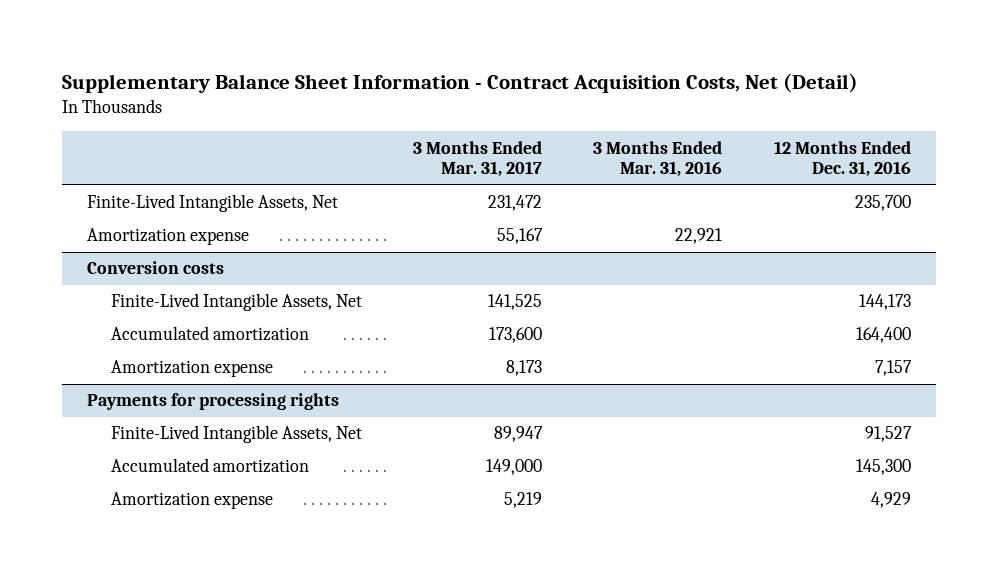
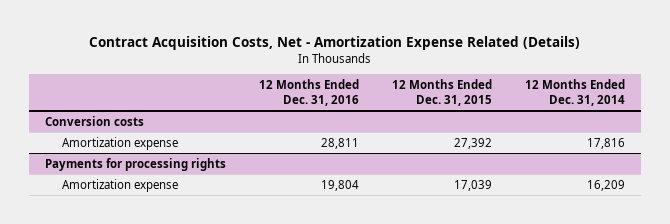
- Supplementary Balance Sheet Information - Contract Acquisition Costs, Net (Detail)
+ Contract Acquisition Costs, Net - Amortization Expense Related (Details)
- | 3 Months Ended Mar. 31, 2017 | 3 Months Ended Mar. 31, 2016 | 12 Months Ended Dec. 31, 2016
+ | 12 Months Ended Dec. 31, 2016 | 12 Months Ended Dec. 31, 2015 | 12 Months Ended Dec. 31, 2014
- Finite-Lived Intangible Assets, Net | 231,472 | | 235,700
- Amortization expense | 55,167 | 22,921 |
@ Conversion costs
- Finite-Lived Intangible Assets, Net | 141,525 | | 144,173
- Accumulated amortization | 173,600 | | 164,400
- Amortization expense | 8,173 | | 7,157
+ Amortization expense | 28,811 | 27,392 | 17,816
@ Payments for processing rights
- Finite-Lived Intangible Assets, Net | 89,947 | | 91,527
- Accumulated amortization | 149,000 | | 145,300
- Amortization expense | 5,219 | | 4,929
+ Amortization expense | 19,804 | 17,039 | 16,209

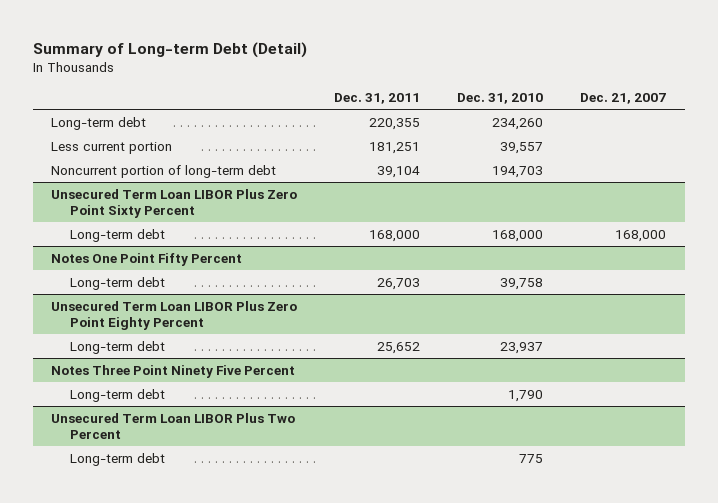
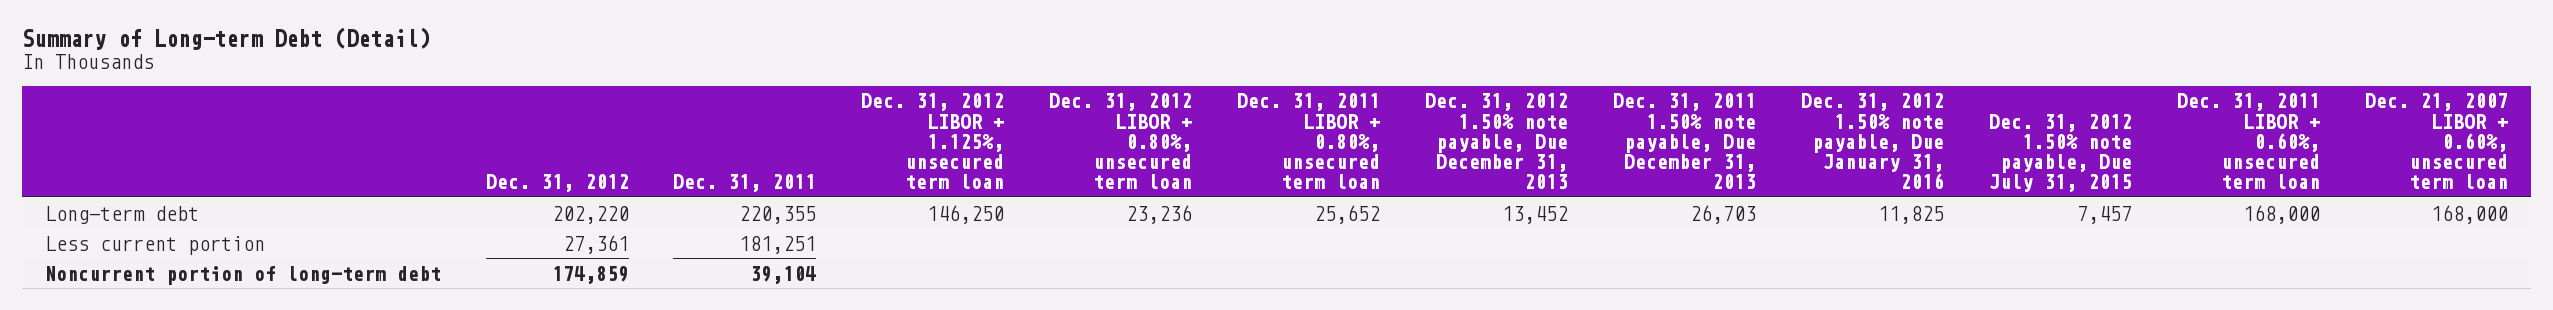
- | Dec. 31, 2011 | Dec. 31, 2010 | Dec. 21, 2007
+ | Dec. 31, 2012 | Dec. 31, 2011 | Dec. 31, 2012 LIBOR + 1.125%, unsecured term loan | Dec. 31, 2012 LIBOR + 0.80%, unsecured term loan | Dec. 31, 2011 LIBOR + 0.80%, unsecured term loan | Dec. 31, 2012 1.50% note payable, Due December 31, 2013 | Dec. 31, 2011 1.50% note payable, Due December 31, 2013 | Dec. 31, 2012 1.50% note payable, Due January 31, 2016 | Dec. 31, 2012 1.50% note payable, Due July 31, 2015 | Dec. 31, 2011 LIBOR + 0.60%, unsecured term loan | Dec. 21, 2007 LIBOR + 0.60%, unsecured term loan
- Unsecured Term Loan LIBOR Plus Zero Point Sixty Percent
- Long-term debt | 168,000 | 168,000 | 168,000
- Notes One Point Fifty Percent
- Long-term debt | 26,703 | 39,758 |
- Unsecured Term Loan LIBOR Plus Zero Point Eighty Percent
- Long-term debt | 25,652 | 23,937 |
- Notes Three Point Ninety Five Percent
- Long-term debt | | 1,790 |
- Unsecured Term Loan LIBOR Plus Two Percent
- Long-term debt | | 775 |

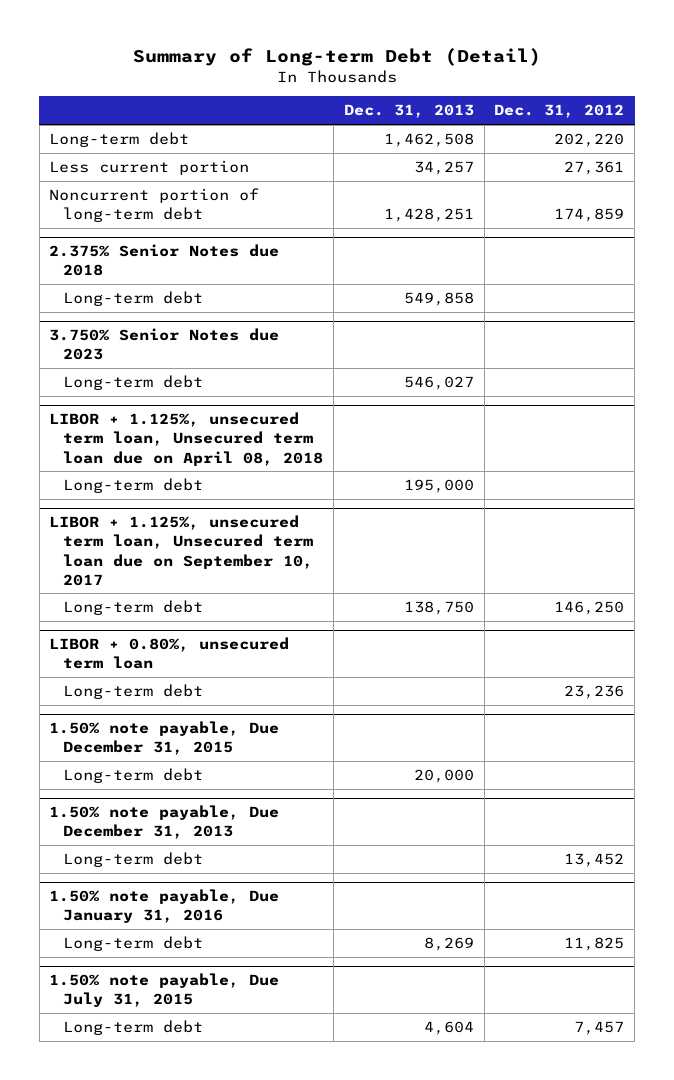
- | Dec. 31, 2012 | Dec. 31, 2011 | Dec. 31, 2012 LIBOR + 1.125%, unsecured term loan | Dec. 31, 2012 LIBOR + 0.80%, unsecured term loan | Dec. 31, 2011 LIBOR + 0.80%, unsecured term loan | Dec. 31, 2012 1.50% note payable, Due December 31, 2013 | Dec. 31, 2011 1.50% note payable, Due December 31, 2013 | Dec. 31, 2012 1.50% note payable, Due January 31, 2016 | Dec. 31, 2012 1.50% note payable, Due July 31, 2015 | Dec. 31, 2011 LIBOR + 0.60%, unsecured term loan | Dec. 21, 2007 LIBOR + 0.60%, unsecured term loan
+ | Dec. 31, 2013 | Dec. 31, 2012
+ 2.375% Senior Notes due 2018
+ Long-term debt | 549,858 |
+ 3.750% Senior Notes due 2023
+ Long-term debt | 546,027 |
+ LIBOR + 1.125%, unsecured term loan, Unsecured term loan due on April 08, 2018
+ Long-term debt | 195,000 |
+ LIBOR + 1.125%, unsecured term loan, Unsecured term loan due on September 10, 2017
+ Long-term debt | 138,750 | 146,250
+ LIBOR + 0.80%, unsecured term loan
+ Long-term debt | | 23,236
+ 1.50% note payable, Due December 31, 2015
+ Long-term debt | 20,000 |
+ 1.50% note payable, Due December 31, 2013
+ Long-term debt | | 13,452
+ 1.50% note payable, Due January 31, 2016
+ Long-term debt | 8,269 | 11,825
+ 1.50% note payable, Due July 31, 2015
+ Long-term debt | 4,604 | 7,457

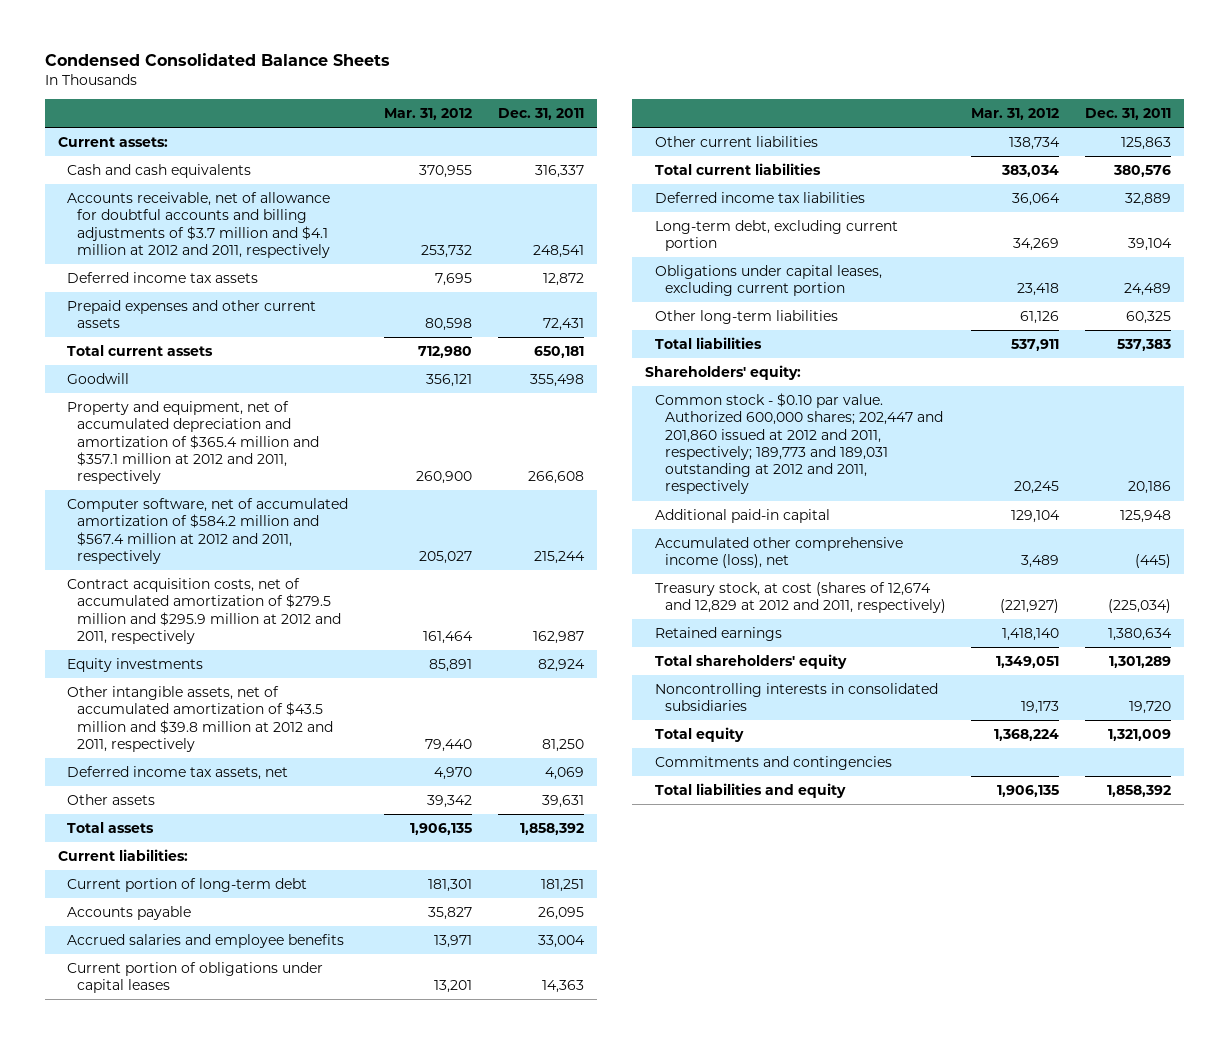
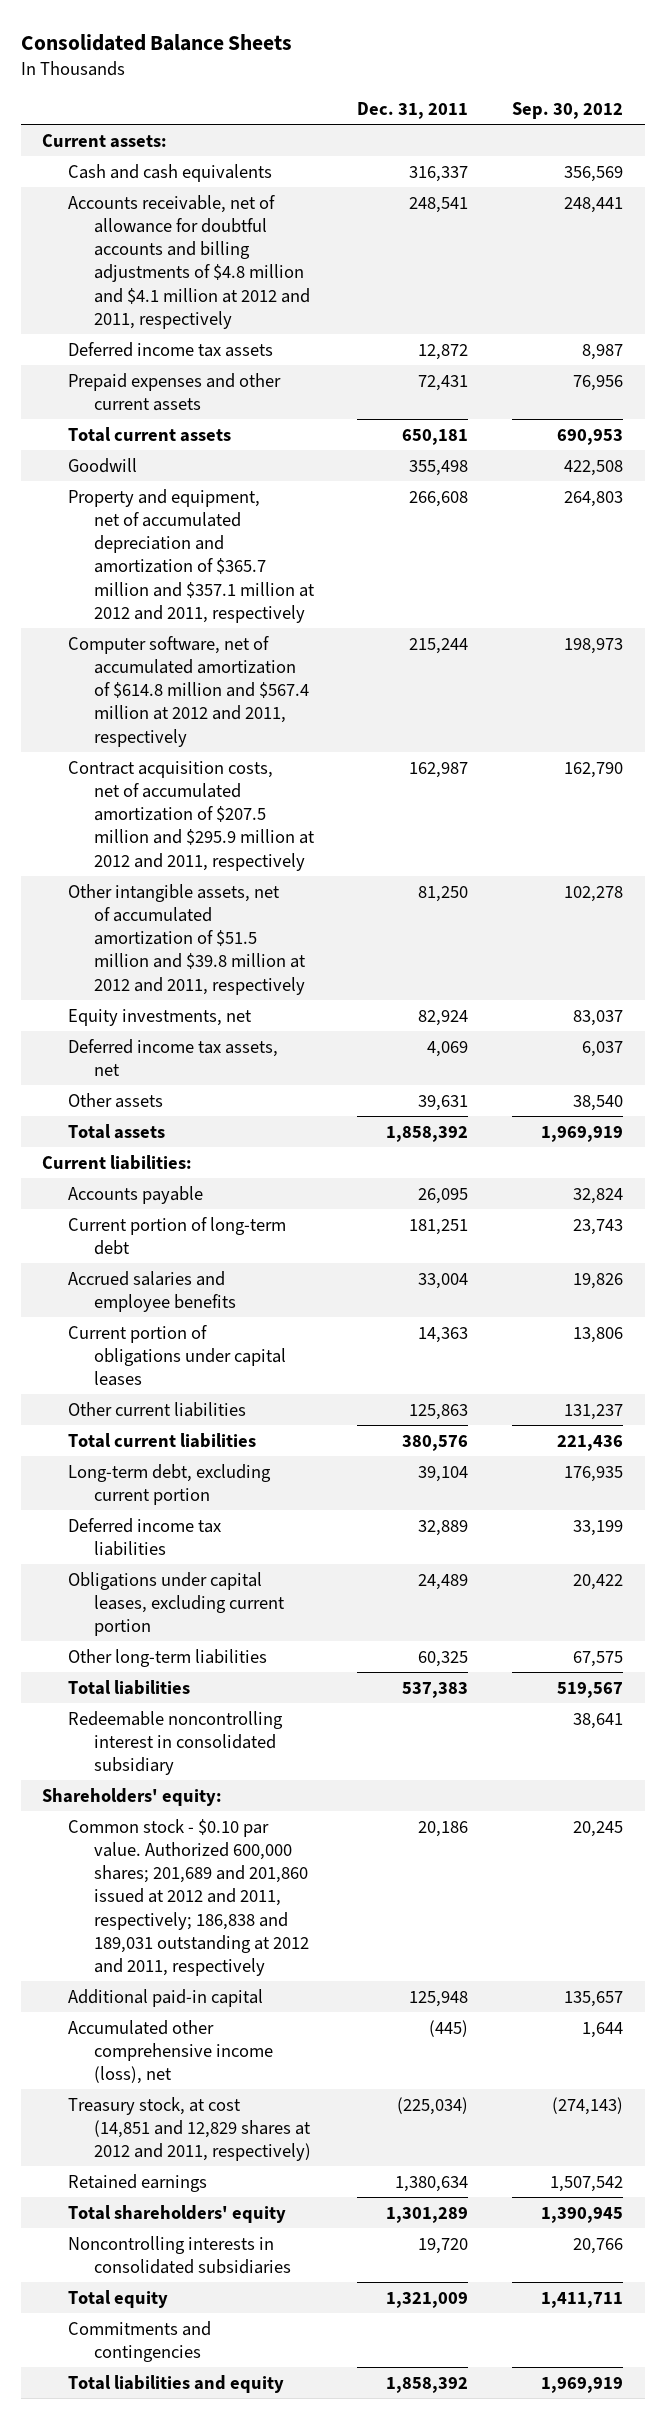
- Condensed Consolidated Balance Sheets
+ Consolidated Balance Sheets
- | Mar. 31, 2012 | Dec. 31, 2011
+ | Dec. 31, 2011 | Sep. 30, 2012
- Accounts receivable, net of allowance for doubtful accounts and billing adjustments of $3.7 million and $4.1 million at 2012 and 2011, respectively | 253,732 | 248,541
+ Accounts receivable, net of allowance for doubtful accounts and billing adjustments of $4.8 million and $4.1 million at 2012 and 2011, respectively | 248,541 | 248,441
- Property and equipment, net of accumulated depreciation and amortization of $365.4 million and $357.1 million at 2012 and 2011, respectively | 260,900 | 266,608
- Computer software, net of accumulated amortization of $584.2 million and $567.4 million at 2012 and 2011, respectively | 205,027 | 215,244
- Contract acquisition costs, net of accumulated amortization of $279.5 million and $295.9 million at 2012 and 2011, respectively | 161,464 | 162,987
- Equity investments | 85,891 | 82,924
- Other intangible assets, net of accumulated amortization of $43.5 million and $39.8 million at 2012 and 2011, respectively | 79,440 | 81,250
+ Property and equipment, net of accumulated depreciation and amortization of $365.7 million and $357.1 million at 2012 and 2011, respectively | 266,608 | 264,803
+ Computer software, net of accumulated amortization of $614.8 million and $567.4 million at 2012 and 2011, respectively | 215,244 | 198,973
+ Contract acquisition costs, net of accumulated amortization of $207.5 million and $295.9 million at 2012 and 2011, respectively | 162,987 | 162,790
+ Other intangible assets, net of accumulated amortization of $51.5 million and $39.8 million at 2012 and 2011, respectively | 81,250 | 102,278
+ Equity investments, net | 82,924 | 83,037
moved down: Current portion of long-term debt | 181,251 | 23,743
moved down: Deferred income tax liabilities | 32,889 | 33,199
+ Redeemable noncontrolling interest in consolidated subsidiary | | 38,641
- Common stock - $0.10 par value. Authorized 600,000 shares; 202,447 and 201,860 issued at 2012 and 2011, respectively; 189,773 and 189,031 outstanding at 2012 and 2011, respectively | 20,245 | 20,186
+ Common stock - $0.10 par value. Authorized 600,000 shares; 201,689 and 201,860 issued at 2012 and 2011, respectively; 186,838 and 189,031 outstanding at 2012 and 2011, respectively | 20,186 | 20,245
- Treasury stock, at cost (shares of 12,674 and 12,829 at 2012 and 2011, respectively) | (221,927) | (225,034)
+ Treasury stock, at cost (14,851 and 12,829 shares at 2012 and 2011, respectively) | (225,034) | (274,143)

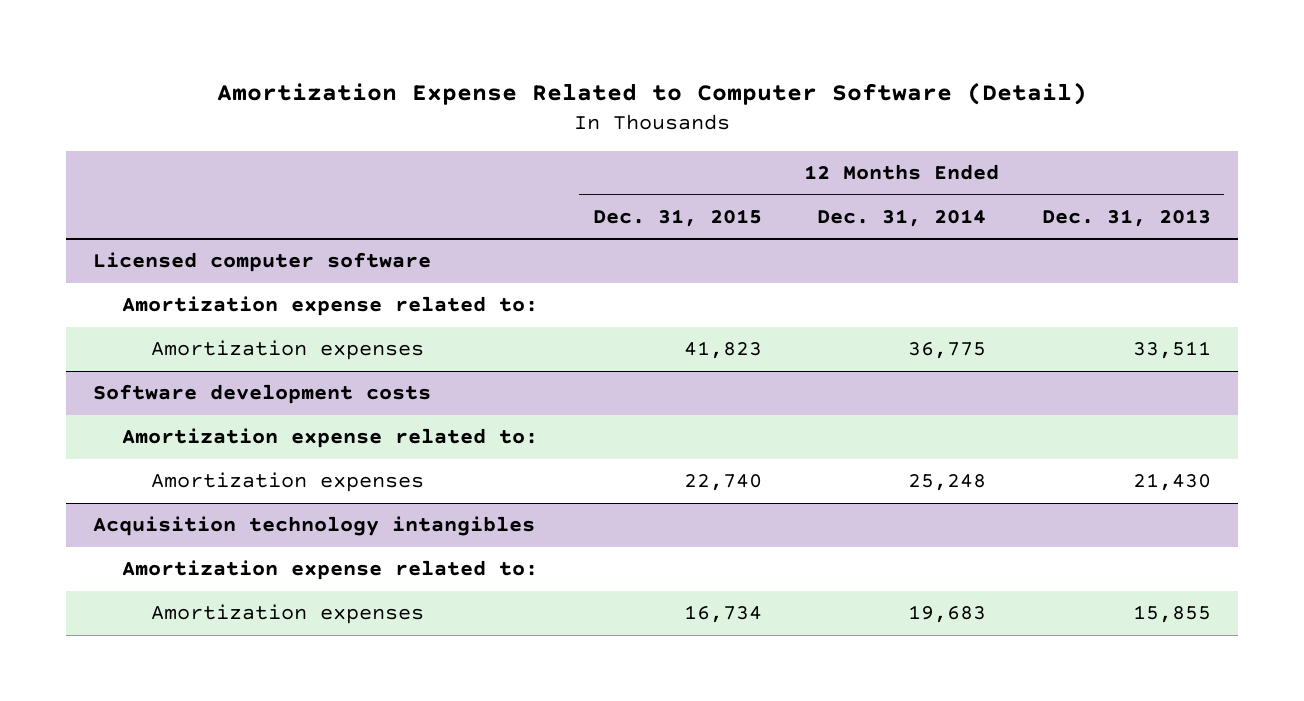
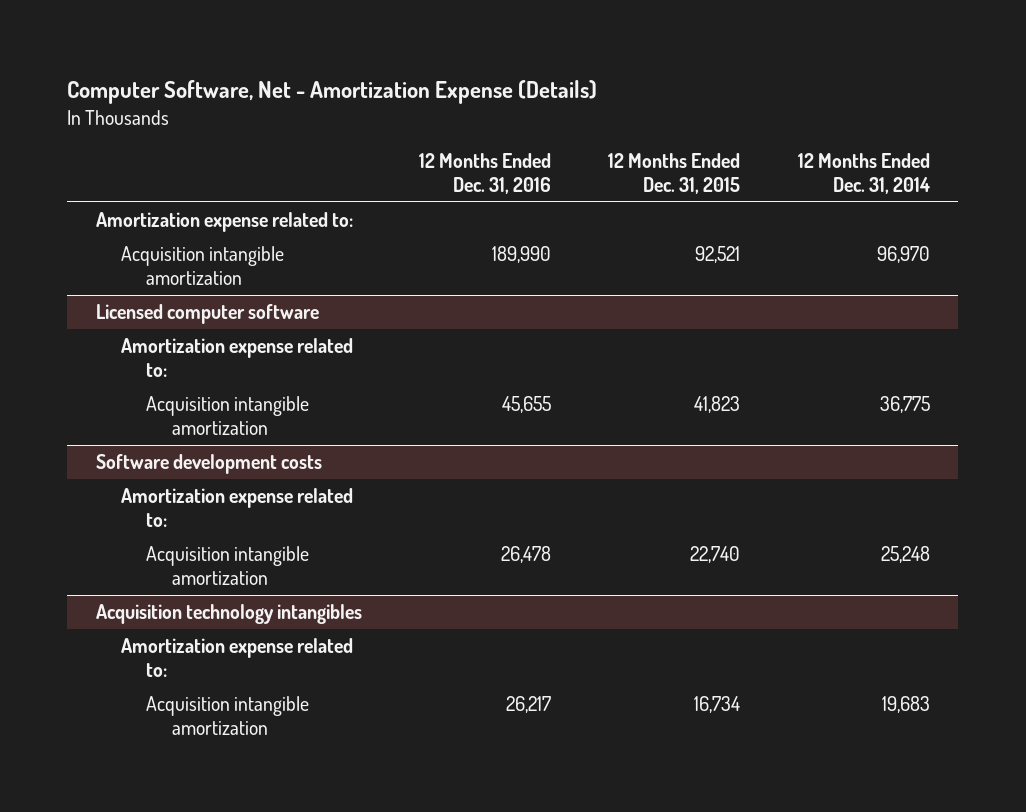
- Amortization Expense Related to Computer Software (Detail)
+ Computer Software, Net - Amortization Expense (Details)
- | 12 Months Ended Dec. 31, 2015 | 12 Months Ended Dec. 31, 2014 | 12 Months Ended Dec. 31, 2013
+ | 12 Months Ended Dec. 31, 2016 | 12 Months Ended Dec. 31, 2015 | 12 Months Ended Dec. 31, 2014
+ Amortization expense related to:
+ Acquisition intangible amortization | 189,990 | 92,521 | 96,970
@ Licensed computer software
- Amortization expenses | 41,823 | 36,775 | 33,511
+ Acquisition intangible amortization | 45,655 | 41,823 | 36,775
@ Software development costs
- Amortization expenses | 22,740 | 25,248 | 21,430
+ Acquisition intangible amortization | 26,478 | 22,740 | 25,248
@ Acquisition technology intangibles
- Amortization expenses | 16,734 | 19,683 | 15,855
+ Acquisition intangible amortization | 26,217 | 16,734 | 19,683

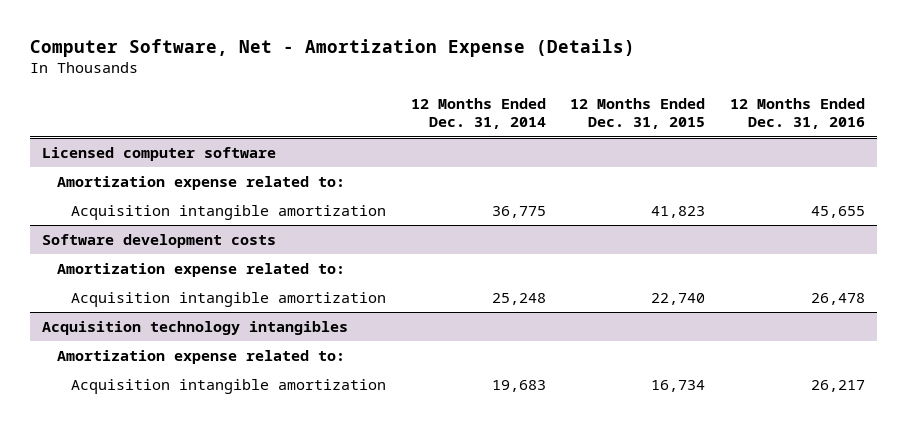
- | 12 Months Ended Dec. 31, 2016 | 12 Months Ended Dec. 31, 2015 | 12 Months Ended Dec. 31, 2014
+ | 12 Months Ended Dec. 31, 2014 | 12 Months Ended Dec. 31, 2015 | 12 Months Ended Dec. 31, 2016
- Amortization expense related to:
- Acquisition intangible amortization | 189,990 | 92,521 | 96,970

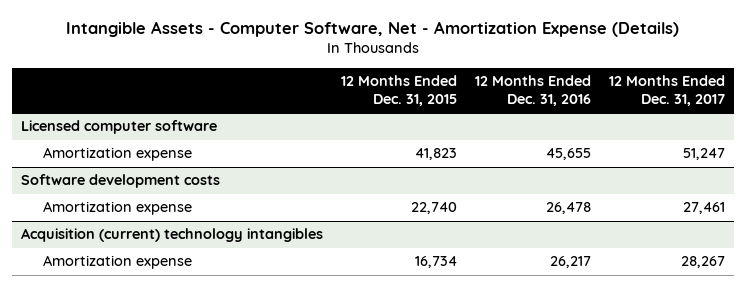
- Computer Software, Net - Amortization Expense (Details)
+ Intangible Assets - Computer Software, Net - Amortization Expense (Details)
- | 12 Months Ended Dec. 31, 2014 | 12 Months Ended Dec. 31, 2015 | 12 Months Ended Dec. 31, 2016
+ | 12 Months Ended Dec. 31, 2015 | 12 Months Ended Dec. 31, 2016 | 12 Months Ended Dec. 31, 2017
@ Licensed computer software
- Amortization expense related to:
- Acquisition intangible amortization | 36,775 | 41,823 | 45,655
+ Amortization expense | 41,823 | 45,655 | 51,247
@ Software development costs
- Amortization expense related to:
- Acquisition intangible amortization | 25,248 | 22,740 | 26,478
- Acquisition technology intangibles
- Amortization expense related to:
- Acquisition intangible amortization | 19,683 | 16,734 | 26,217
@ Software development costs
+ Amortization expense | 22,740 | 26,478 | 27,461
+ Acquisition (current) technology intangibles
+ Amortization expense | 16,734 | 26,217 | 28,267

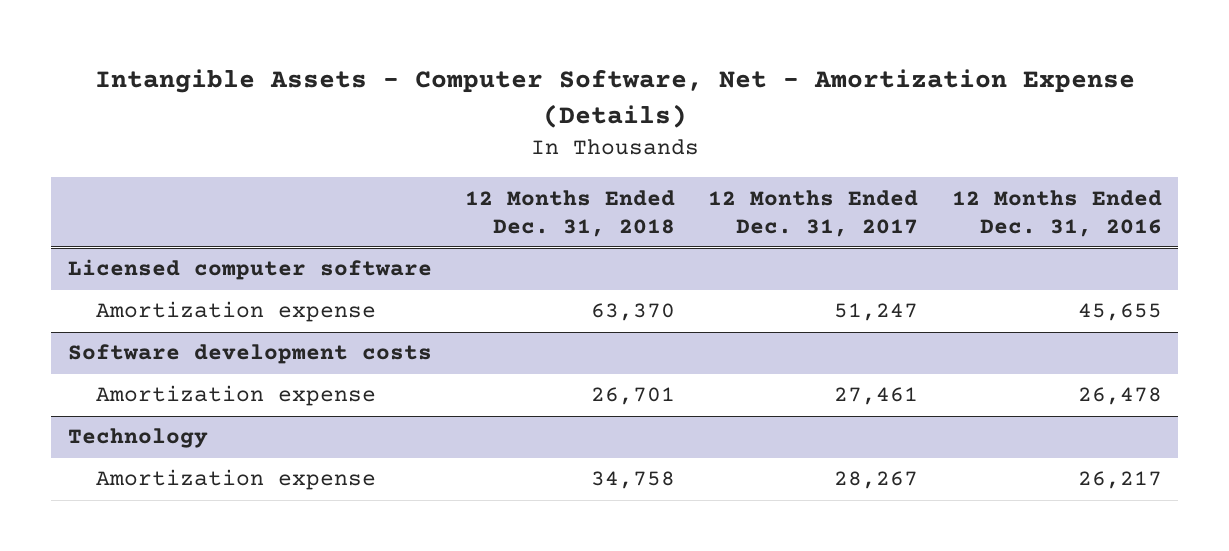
- | 12 Months Ended Dec. 31, 2015 | 12 Months Ended Dec. 31, 2016 | 12 Months Ended Dec. 31, 2017
+ | 12 Months Ended Dec. 31, 2018 | 12 Months Ended Dec. 31, 2017 | 12 Months Ended Dec. 31, 2016
- Acquisition (current) technology intangibles
+ Technology

